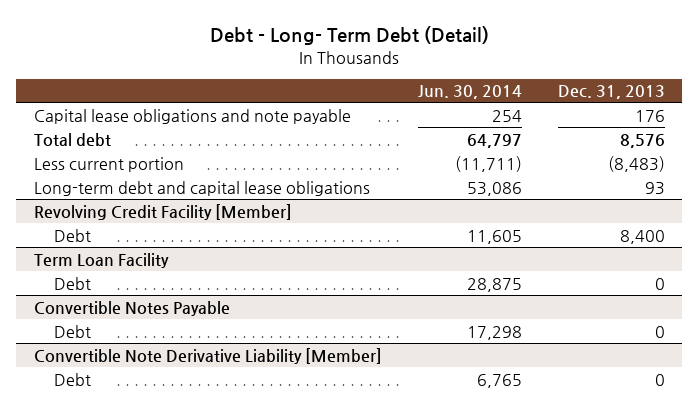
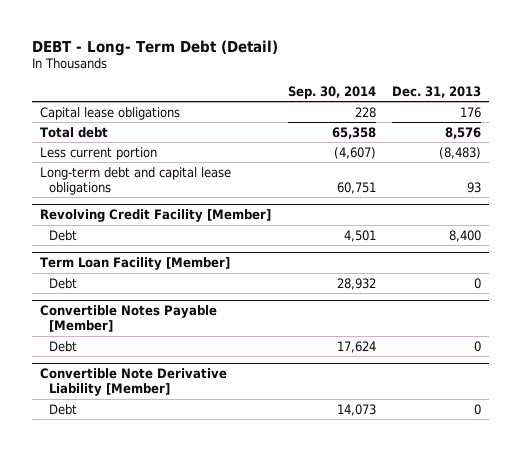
- Debt - Long- Term Debt (Detail)
+ DEBT - Long- Term Debt (Detail)
- | Jun. 30, 2014 | Dec. 31, 2013
+ | Sep. 30, 2014 | Dec. 31, 2013
- Capital lease obligations and note payable | 254 | 176
+ Capital lease obligations | 228 | 176
- Term Loan Facility
+ Term Loan Facility [Member]
- Convertible Notes Payable
+ Convertible Notes Payable [Member]

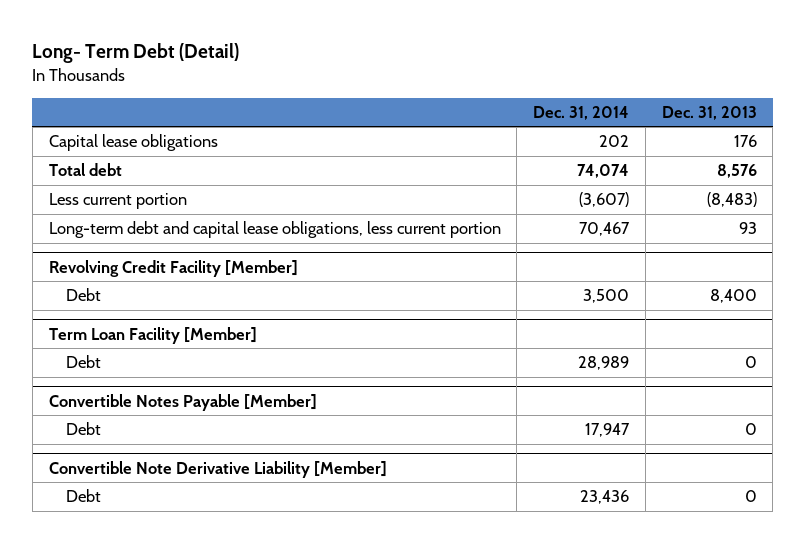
- DEBT - Long- Term Debt (Detail)
+ Long- Term Debt (Detail)
- | Sep. 30, 2014 | Dec. 31, 2013
+ | Dec. 31, 2014 | Dec. 31, 2013
- Long-term debt and capital lease obligations | 60,751 | 93
+ Long-term debt and capital lease obligations, less current portion | 70,467 | 93

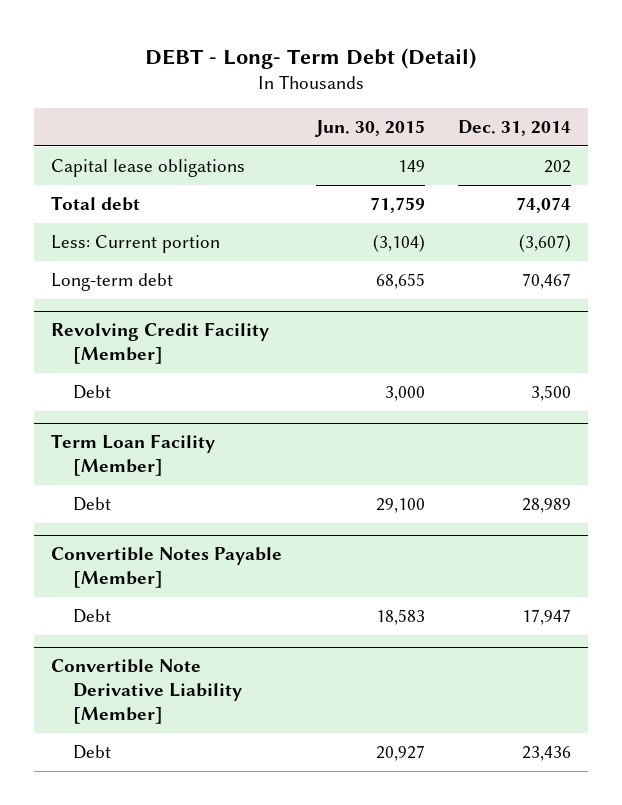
- Long- Term Debt (Detail)
+ DEBT - Long- Term Debt (Detail)
- | Dec. 31, 2014 | Dec. 31, 2013
+ | Jun. 30, 2015 | Dec. 31, 2014
- Less current portion | (3,607) | (8,483)
- Long-term debt and capital lease obligations, less current portion | 70,467 | 93
+ Less: Current portion | (3,104) | (3,607)
+ Long-term debt | 68,655 | 70,467

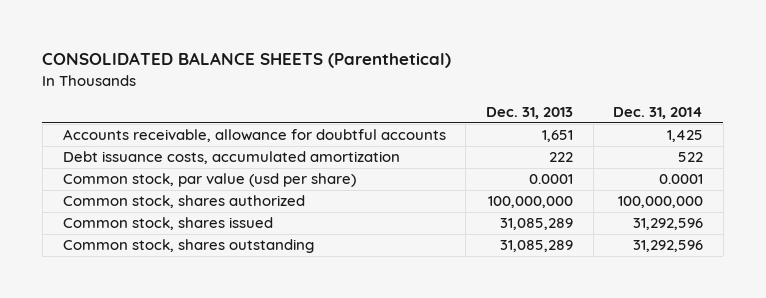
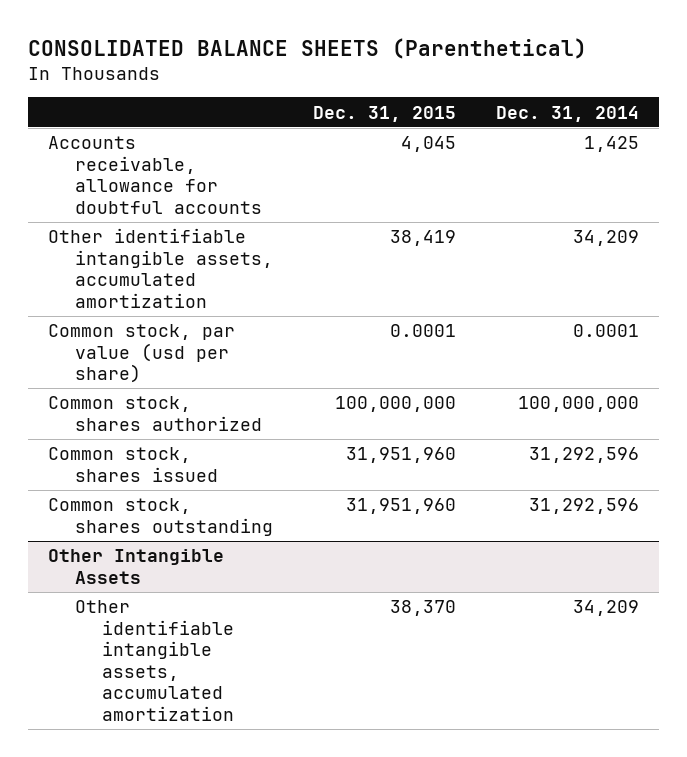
- | Dec. 31, 2013 | Dec. 31, 2014
+ | Dec. 31, 2015 | Dec. 31, 2014
- Debt issuance costs, accumulated amortization | 222 | 522
+ Other identifiable intangible assets, accumulated amortization | 38,419 | 34,209
+ Other Intangible Assets
+ Other identifiable intangible assets, accumulated amortization | 38,370 | 34,209

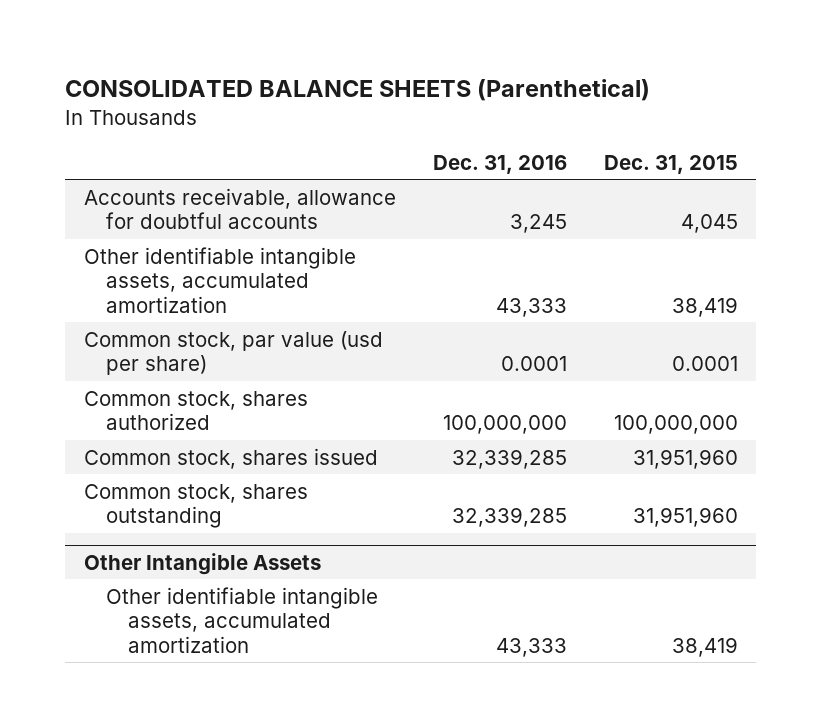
- | Dec. 31, 2015 | Dec. 31, 2014
+ | Dec. 31, 2016 | Dec. 31, 2015
@ Other Intangible Assets
- Other identifiable intangible assets, accumulated amortization | 38,370 | 34,209
+ Other identifiable intangible assets, accumulated amortization | 43,333 | 38,419

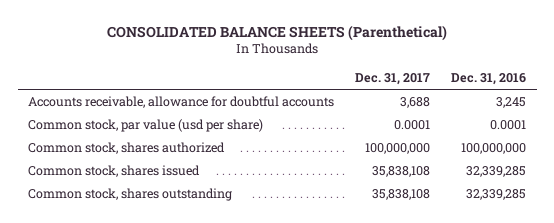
- | Dec. 31, 2016 | Dec. 31, 2015
+ | Dec. 31, 2017 | Dec. 31, 2016
- Other identifiable intangible assets, accumulated amortization | 43,333 | 38,419
- Other Intangible Assets
- Other identifiable intangible assets, accumulated amortization | 43,333 | 38,419

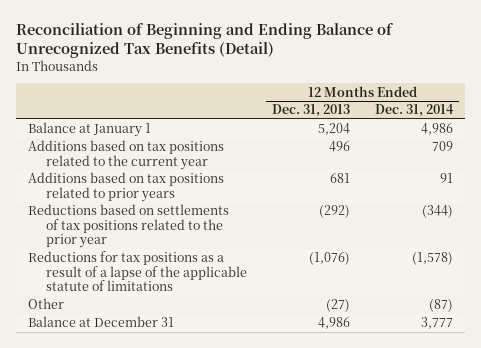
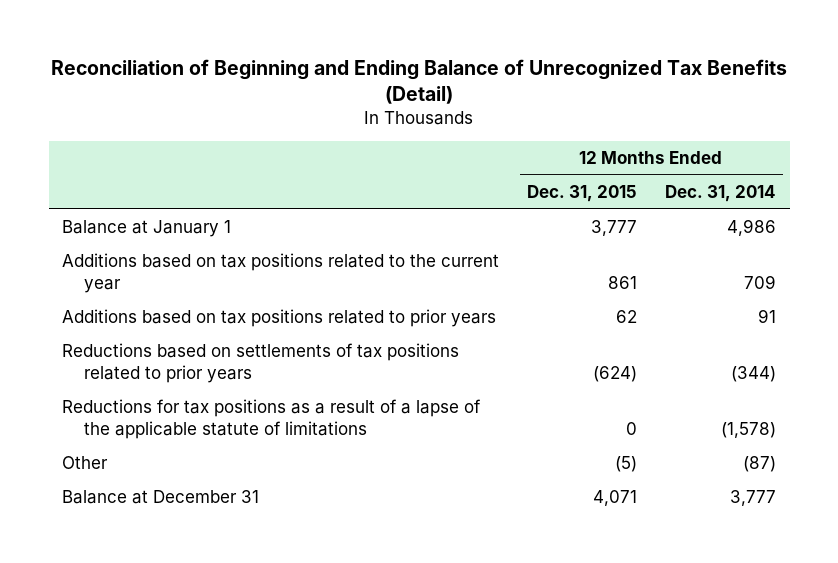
- | 12 Months Ended Dec. 31, 2013 | 12 Months Ended Dec. 31, 2014
+ | 12 Months Ended Dec. 31, 2015 | 12 Months Ended Dec. 31, 2014
- Reductions based on settlements of tax positions related to the prior year | (292) | (344)
+ Reductions based on settlements of tax positions related to prior years | (624) | (344)

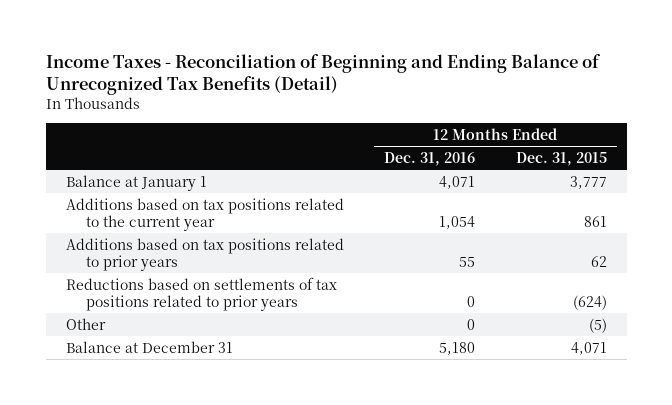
- Reconciliation of Beginning and Ending Balance of Unrecognized Tax Benefits (Detail)
+ Income Taxes - Reconciliation of Beginning and Ending Balance of Unrecognized Tax Benefits (Detail)
- | 12 Months Ended Dec. 31, 2015 | 12 Months Ended Dec. 31, 2014
+ | 12 Months Ended Dec. 31, 2016 | 12 Months Ended Dec. 31, 2015
- Reductions for tax positions as a result of a lapse of the applicable statute of limitations | 0 | (1,578)

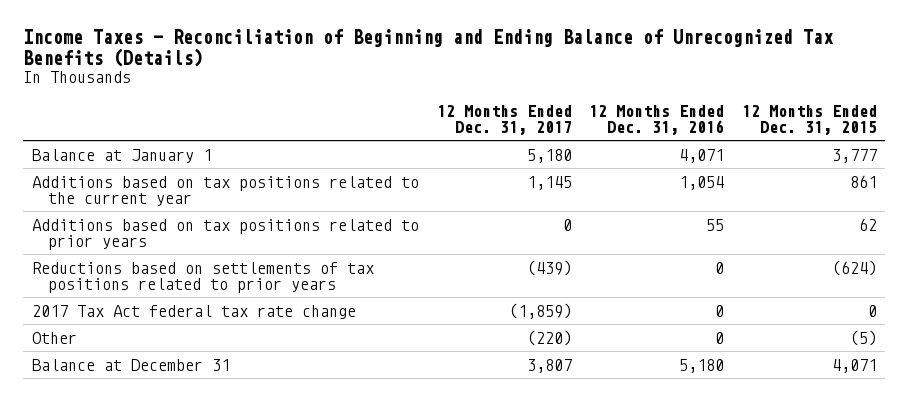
- Income Taxes - Reconciliation of Beginning and Ending Balance of Unrecognized Tax Benefits (Detail)
+ Income Taxes - Reconciliation of Beginning and Ending Balance of Unrecognized Tax Benefits (Details)
- | 12 Months Ended Dec. 31, 2016 | 12 Months Ended Dec. 31, 2015
+ | 12 Months Ended Dec. 31, 2017 | 12 Months Ended Dec. 31, 2016 | 12 Months Ended Dec. 31, 2015
+ 2017 Tax Act federal tax rate change | (1,859) | 0 | 0

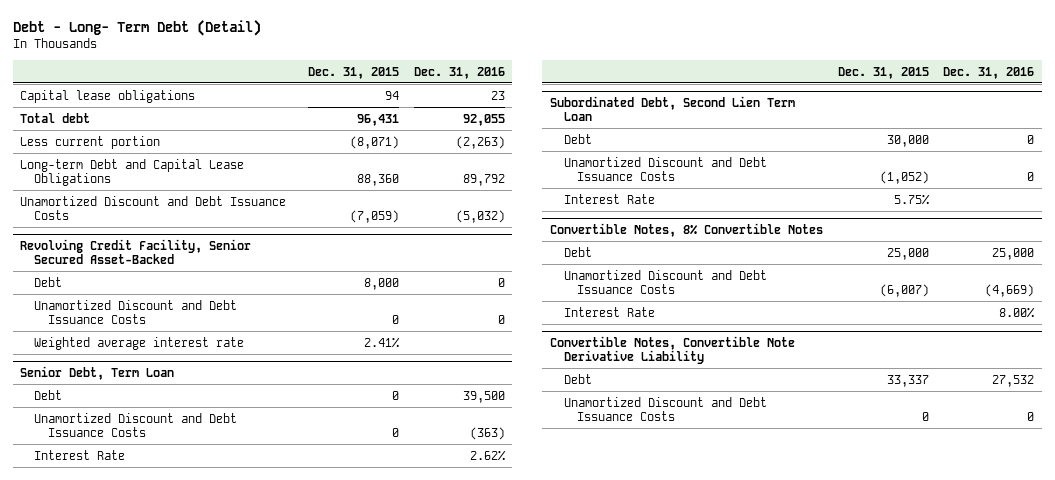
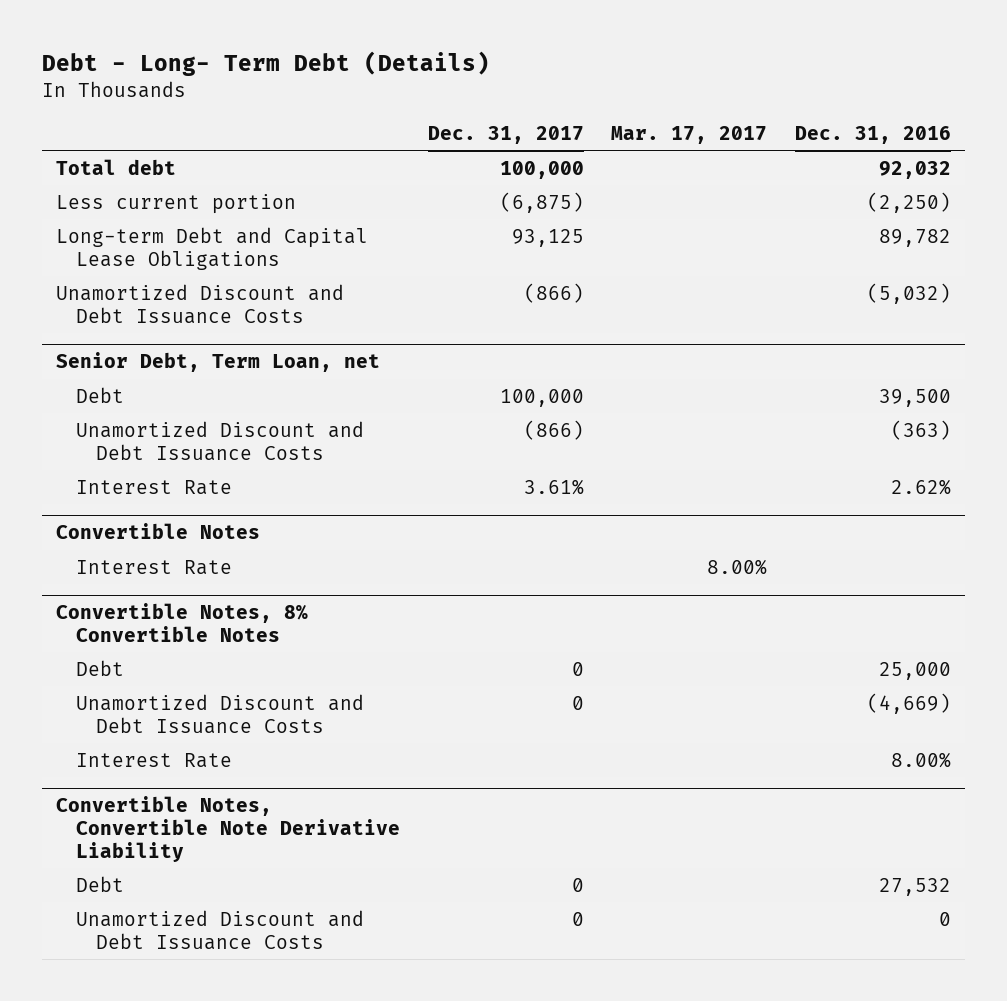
- Debt - Long- Term Debt (Detail)
+ Debt - Long- Term Debt (Details)
- | Dec. 31, 2015 | Dec. 31, 2016
+ | Dec. 31, 2017 | Mar. 17, 2017 | Dec. 31, 2016
- Capital lease obligations | 94 | 23
- Total debt | 96,431 | 92,055
- Less current portion | (8,071) | (2,263)
- Long-term Debt and Capital Lease Obligations | 88,360 | 89,792
+ Total debt | 100,000 | | 92,032
+ Less current portion | (6,875) | | (2,250)
+ Long-term Debt and Capital Lease Obligations | 93,125 | | 89,782
- Revolving Credit Facility, Senior Secured Asset-Backed
- Debt | 8,000 | 0
- Unamortized Discount and Debt Issuance Costs | 0 | 0
- Weighted average interest rate | 2.41% |
- Senior Debt, Term Loan
+ Senior Debt, Term Loan, net
- Subordinated Debt, Second Lien Term Loan
- Debt | 30,000 | 0
- Unamortized Discount and Debt Issuance Costs | (1,052) | 0
+ Convertible Notes

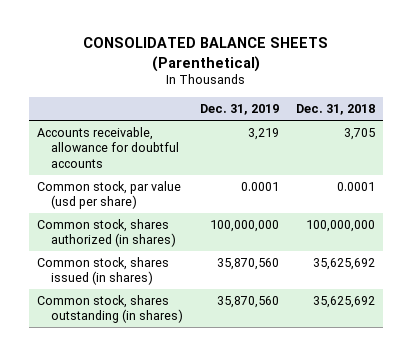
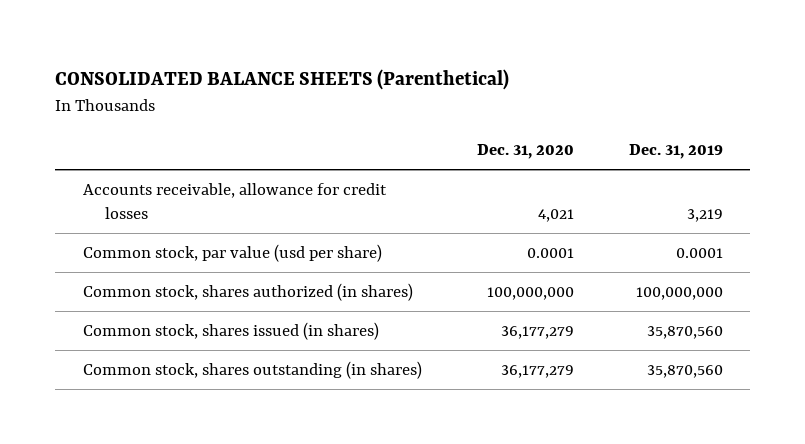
- | Dec. 31, 2019 | Dec. 31, 2018
+ | Dec. 31, 2020 | Dec. 31, 2019
- Accounts receivable, allowance for doubtful accounts | 3,219 | 3,705
+ Accounts receivable, allowance for credit losses | 4,021 | 3,219

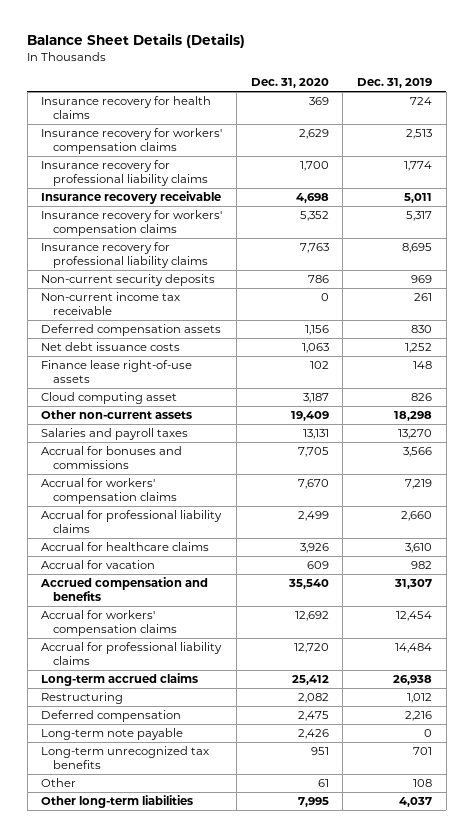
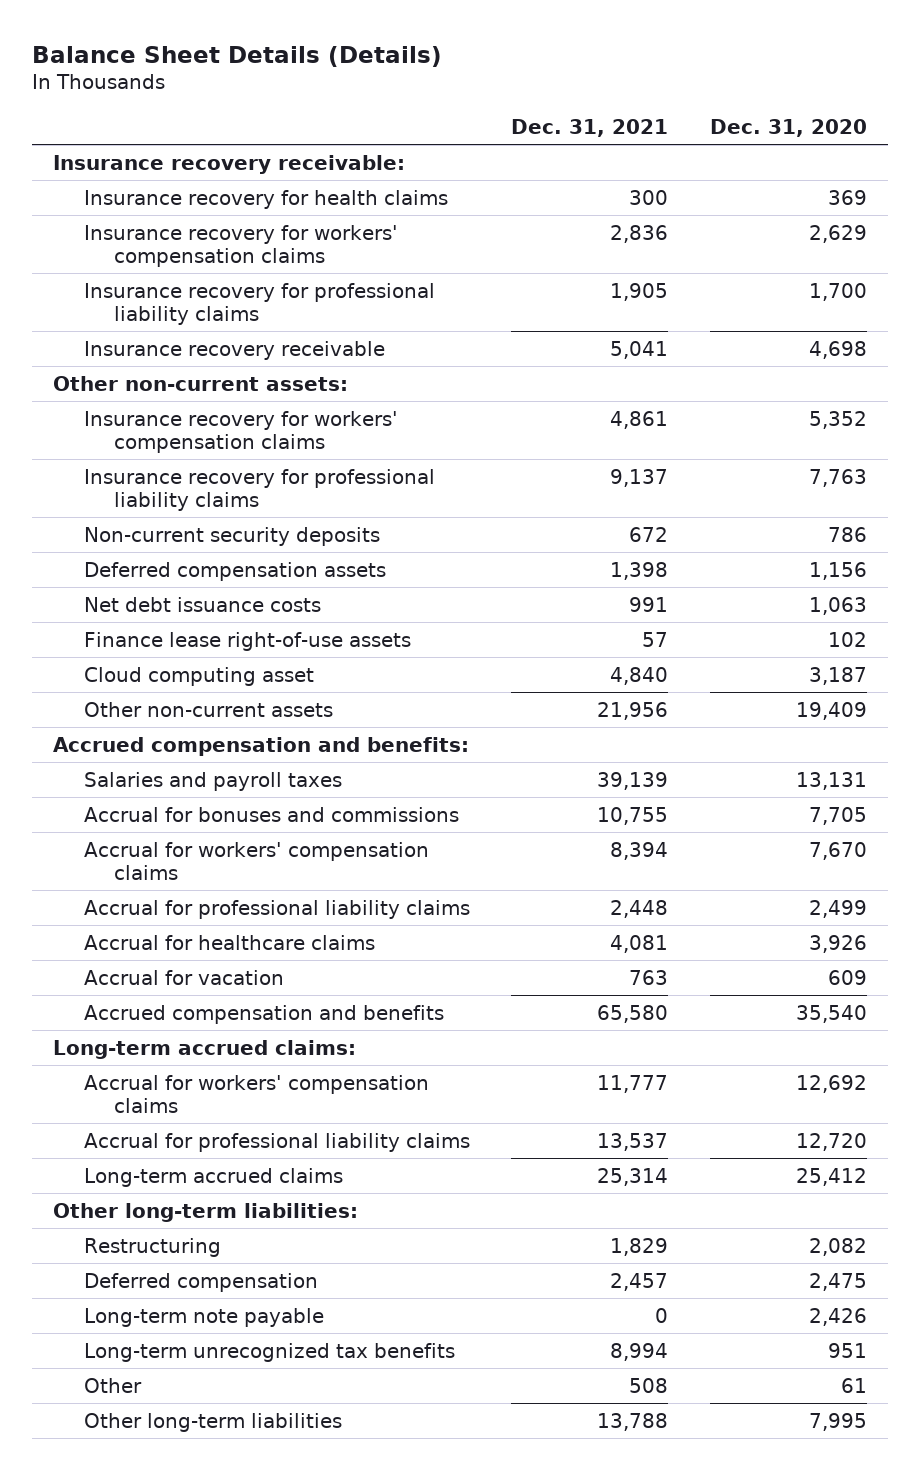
- | Dec. 31, 2020 | Dec. 31, 2019
+ | Dec. 31, 2021 | Dec. 31, 2020
+ Insurance recovery receivable:
+ Other non-current assets:
- Non-current income tax receivable | 0 | 261
+ Accrued compensation and benefits:
+ Long-term accrued claims:
+ Other long-term liabilities:

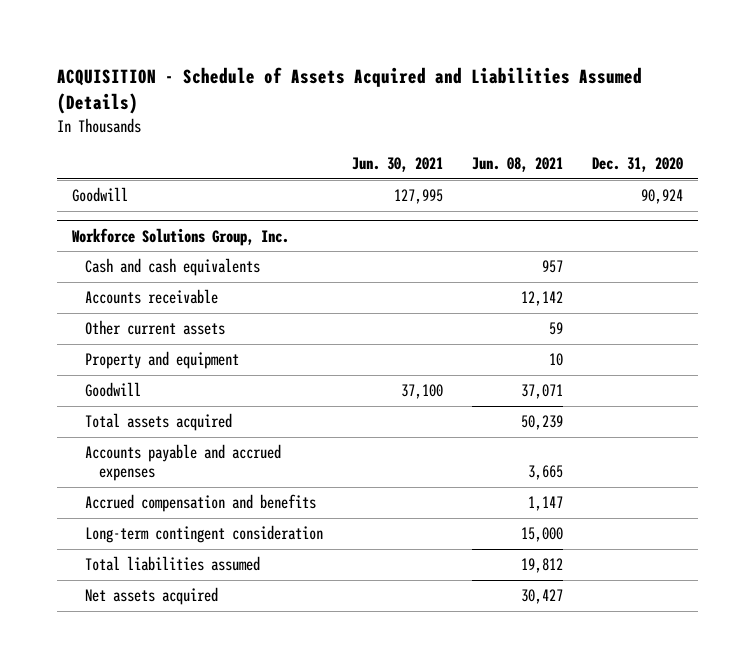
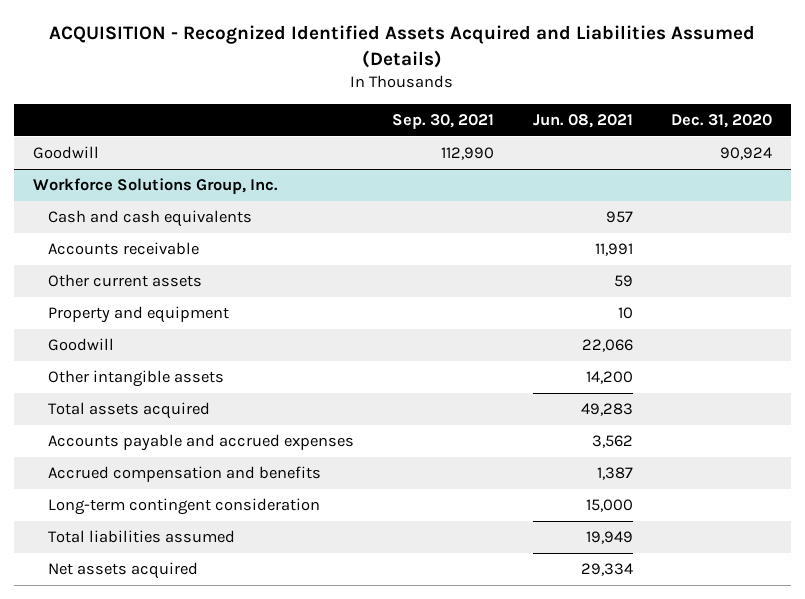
- ACQUISITION - Schedule of Assets Acquired and Liabilities Assumed (Details)
+ ACQUISITION - Recognized Identified Assets Acquired and Liabilities Assumed (Details)
- | Jun. 30, 2021 | Jun. 08, 2021 | Dec. 31, 2020
+ | Sep. 30, 2021 | Jun. 08, 2021 | Dec. 31, 2020
@ Workforce Solutions Group, Inc.
- Accounts receivable | | 12,142 |
+ Accounts receivable | | 11,991 |
- Goodwill | 37,100 | 37,071 |
- Total assets acquired | | 50,239 |
- Accounts payable and accrued expenses | | 3,665 |
- Accrued compensation and benefits | | 1,147 |
+ Goodwill | | 22,066 |
+ Other intangible assets | | 14,200 |
+ Total assets acquired | | 49,283 |
+ Accounts payable and accrued expenses | | 3,562 |
+ Accrued compensation and benefits | | 1,387 |
- Total liabilities assumed | | 19,812 |
- Net assets acquired | | 30,427 |
+ Total liabilities assumed | | 19,949 |
+ Net assets acquired | | 29,334 |

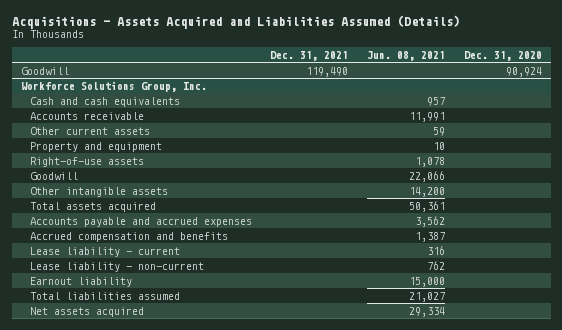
- ACQUISITION - Recognized Identified Assets Acquired and Liabilities Assumed (Details)
+ Acquisitions - Assets Acquired and Liabilities Assumed (Details)
- | Sep. 30, 2021 | Jun. 08, 2021 | Dec. 31, 2020
+ | Dec. 31, 2021 | Jun. 08, 2021 | Dec. 31, 2020
@ Workforce Solutions Group, Inc.
+ Right-of-use assets | | 1,078 |
- Total assets acquired | | 49,283 |
+ Total assets acquired | | 50,361 |
- Long-term contingent consideration | | 15,000 |
- Total liabilities assumed | | 19,949 |
+ Lease liability - current | | 316 |
+ Lease liability - non-current | | 762 |
+ Earnout liability | | 15,000 |
+ Total liabilities assumed | | 21,027 |

